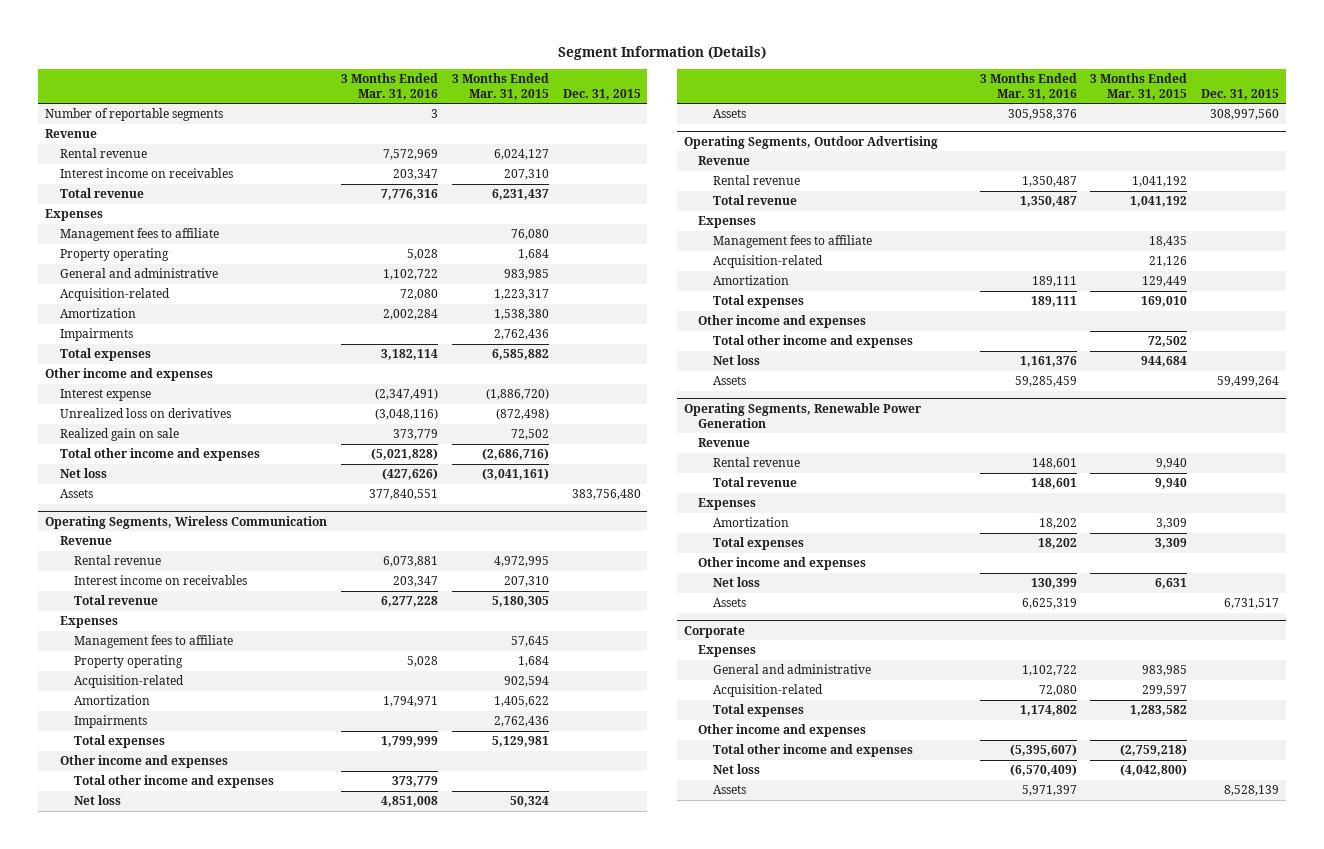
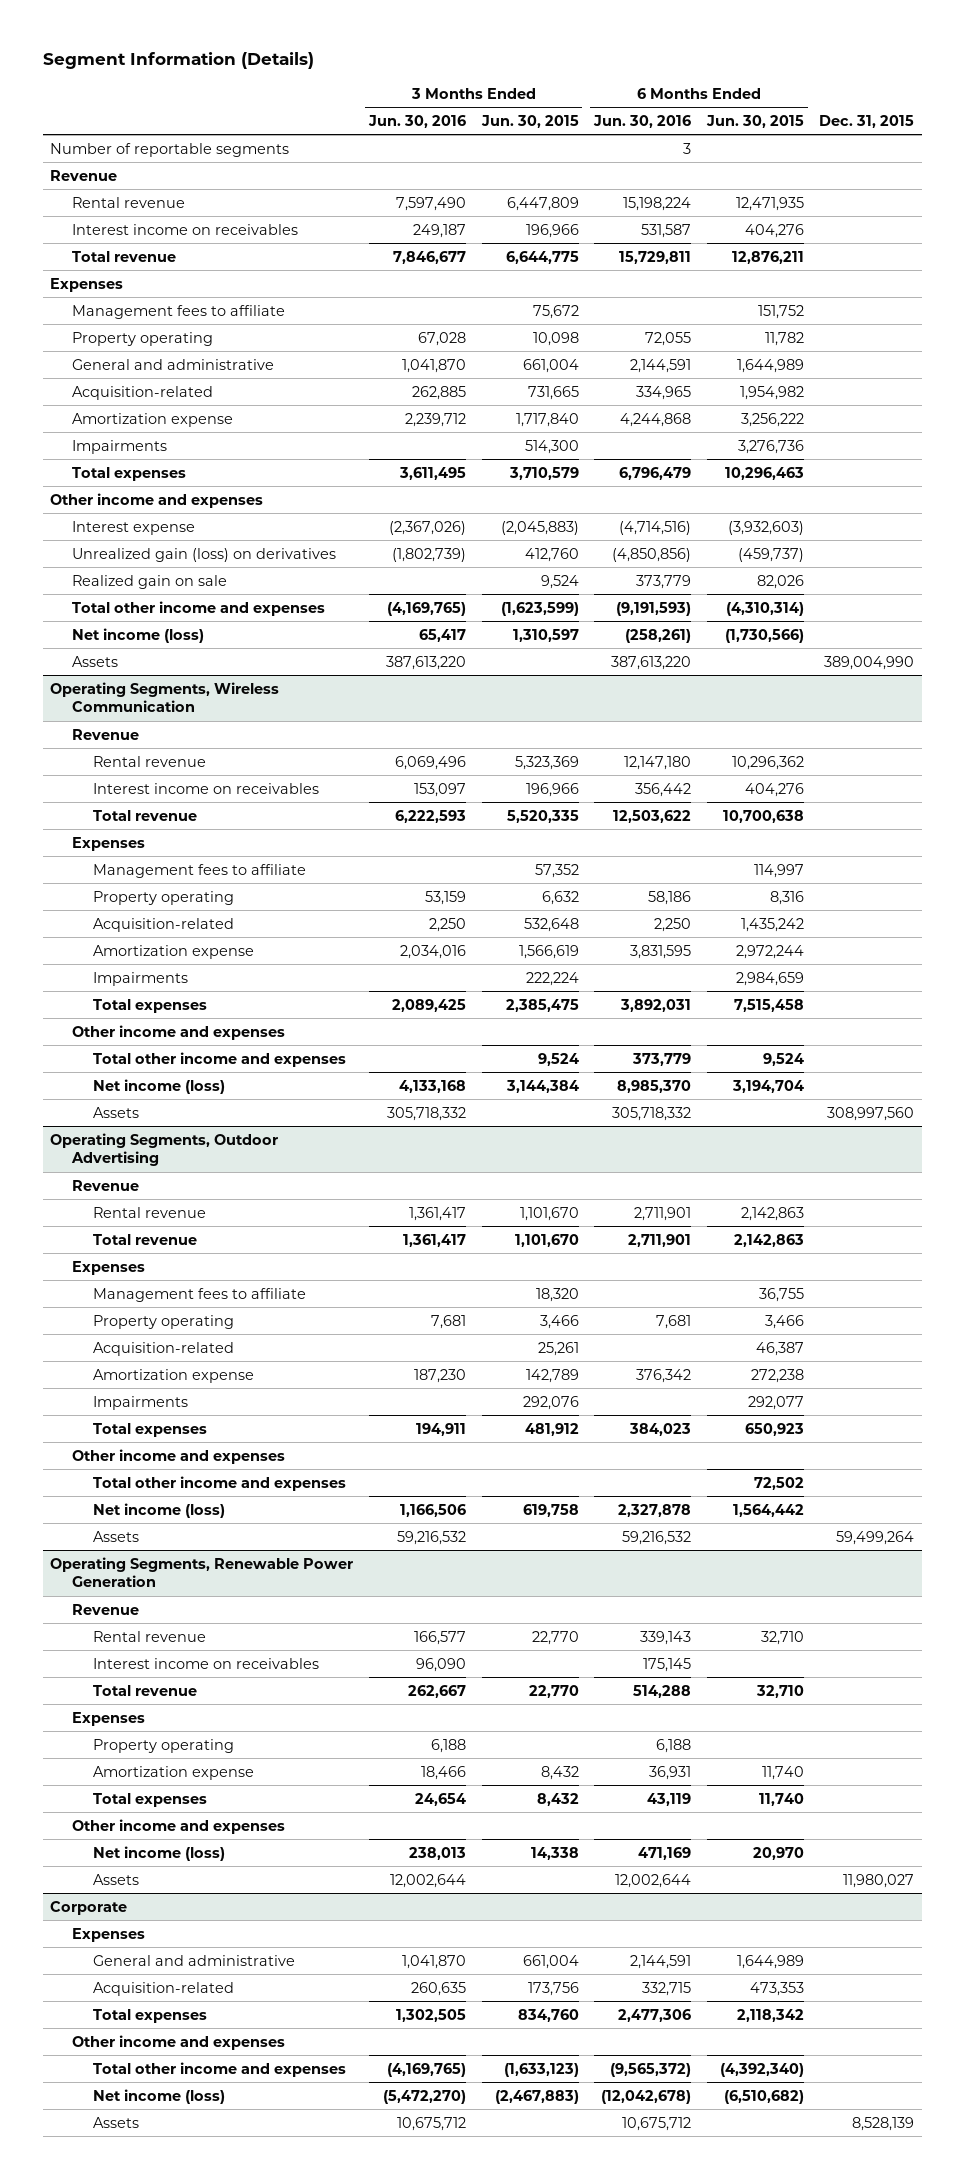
- | 3 Months Ended Mar. 31, 2016 | 3 Months Ended Mar. 31, 2015 | Dec. 31, 2015
+ | 3 Months Ended Jun. 30, 2016 | 3 Months Ended Jun. 30, 2015 | 6 Months Ended Jun. 30, 2016 | 6 Months Ended Jun. 30, 2015 | Dec. 31, 2015
- Amortization | 2,002,284 | 1,538,380 |
+ Amortization expense | 2,239,712 | 1,717,840 | 4,244,868 | 3,256,222 |
- Unrealized loss on derivatives | (3,048,116) | (872,498) |
+ Unrealized gain (loss) on derivatives | (1,802,739) | 412,760 | (4,850,856) | (459,737) |
- Net loss | (427,626) | (3,041,161) |
- Assets | 377,840,551 | | 383,756,480
+ Net income (loss) | 65,417 | 1,310,597 | (258,261) | (1,730,566) |
+ Assets | 387,613,220 | | 387,613,220 | | 389,004,990
@ Operating Segments, Wireless Communication
- Amortization | 1,794,971 | 1,405,622 |
+ Amortization expense | 2,034,016 | 1,566,619 | 3,831,595 | 2,972,244 |
- Net loss | 4,851,008 | 50,324 |
+ Net income (loss) | 4,133,168 | 3,144,384 | 8,985,370 | 3,194,704 |
@ Operating Segments, Outdoor Advertising
+ Property operating | 7,681 | 3,466 | 7,681 | 3,466 |
- Amortization | 189,111 | 129,449 |
+ Amortization expense | 187,230 | 142,789 | 376,342 | 272,238 |
+ Impairments | | 292,076 | | 292,077 |
- Net loss | 1,161,376 | 944,684 |
+ Net income (loss) | 1,166,506 | 619,758 | 2,327,878 | 1,564,442 |
@ Operating Segments, Renewable Power Generation
+ Interest income on receivables | 96,090 | | 175,145 | |
- Amortization | 18,202 | 3,309 |
+ Property operating | 6,188 | | 6,188 | |
+ Amortization expense | 18,466 | 8,432 | 36,931 | 11,740 |
- Net loss | 130,399 | 6,631 |
- Assets | 6,625,319 | | 6,731,517
+ Net income (loss) | 238,013 | 14,338 | 471,169 | 20,970 |
+ Assets | 12,002,644 | | 12,002,644 | | 11,980,027
@ Corporate
- Net loss | (6,570,409) | (4,042,800) |
+ Net income (loss) | (5,472,270) | (2,467,883) | (12,042,678) | (6,510,682) |

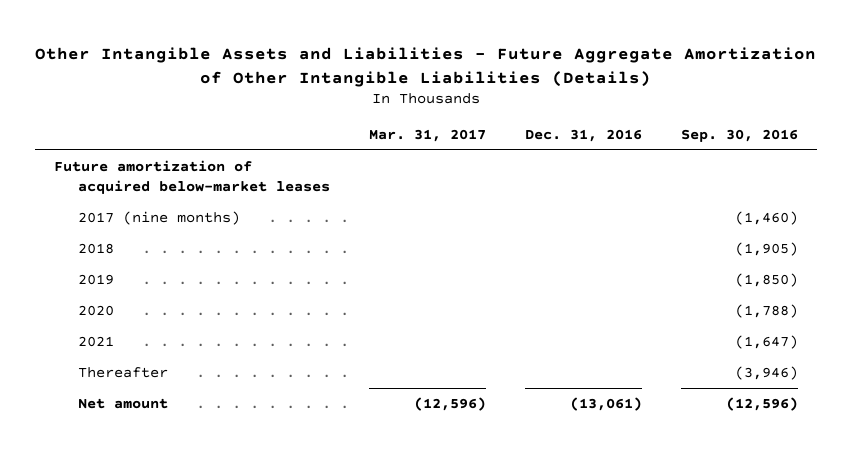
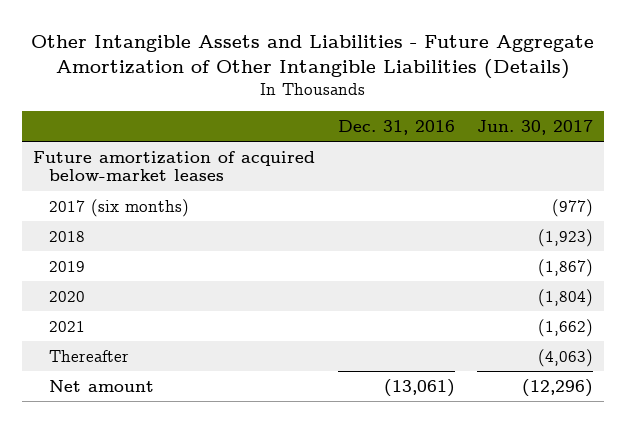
- | Mar. 31, 2017 | Dec. 31, 2016 | Sep. 30, 2016
+ | Dec. 31, 2016 | Jun. 30, 2017
- 2017 (nine months) | | | (1,460)
+ 2017 (six months) | | (977)

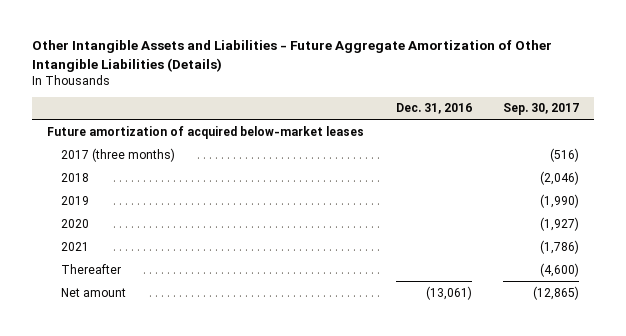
- | Dec. 31, 2016 | Jun. 30, 2017
+ | Dec. 31, 2016 | Sep. 30, 2017
- 2017 (six months) | | (977)
+ 2017 (three months) | | (516)

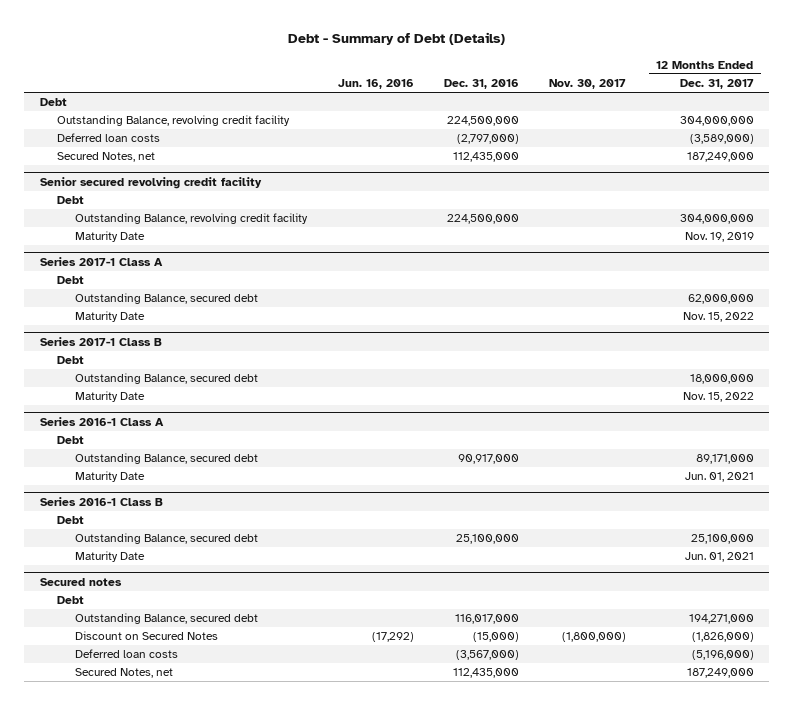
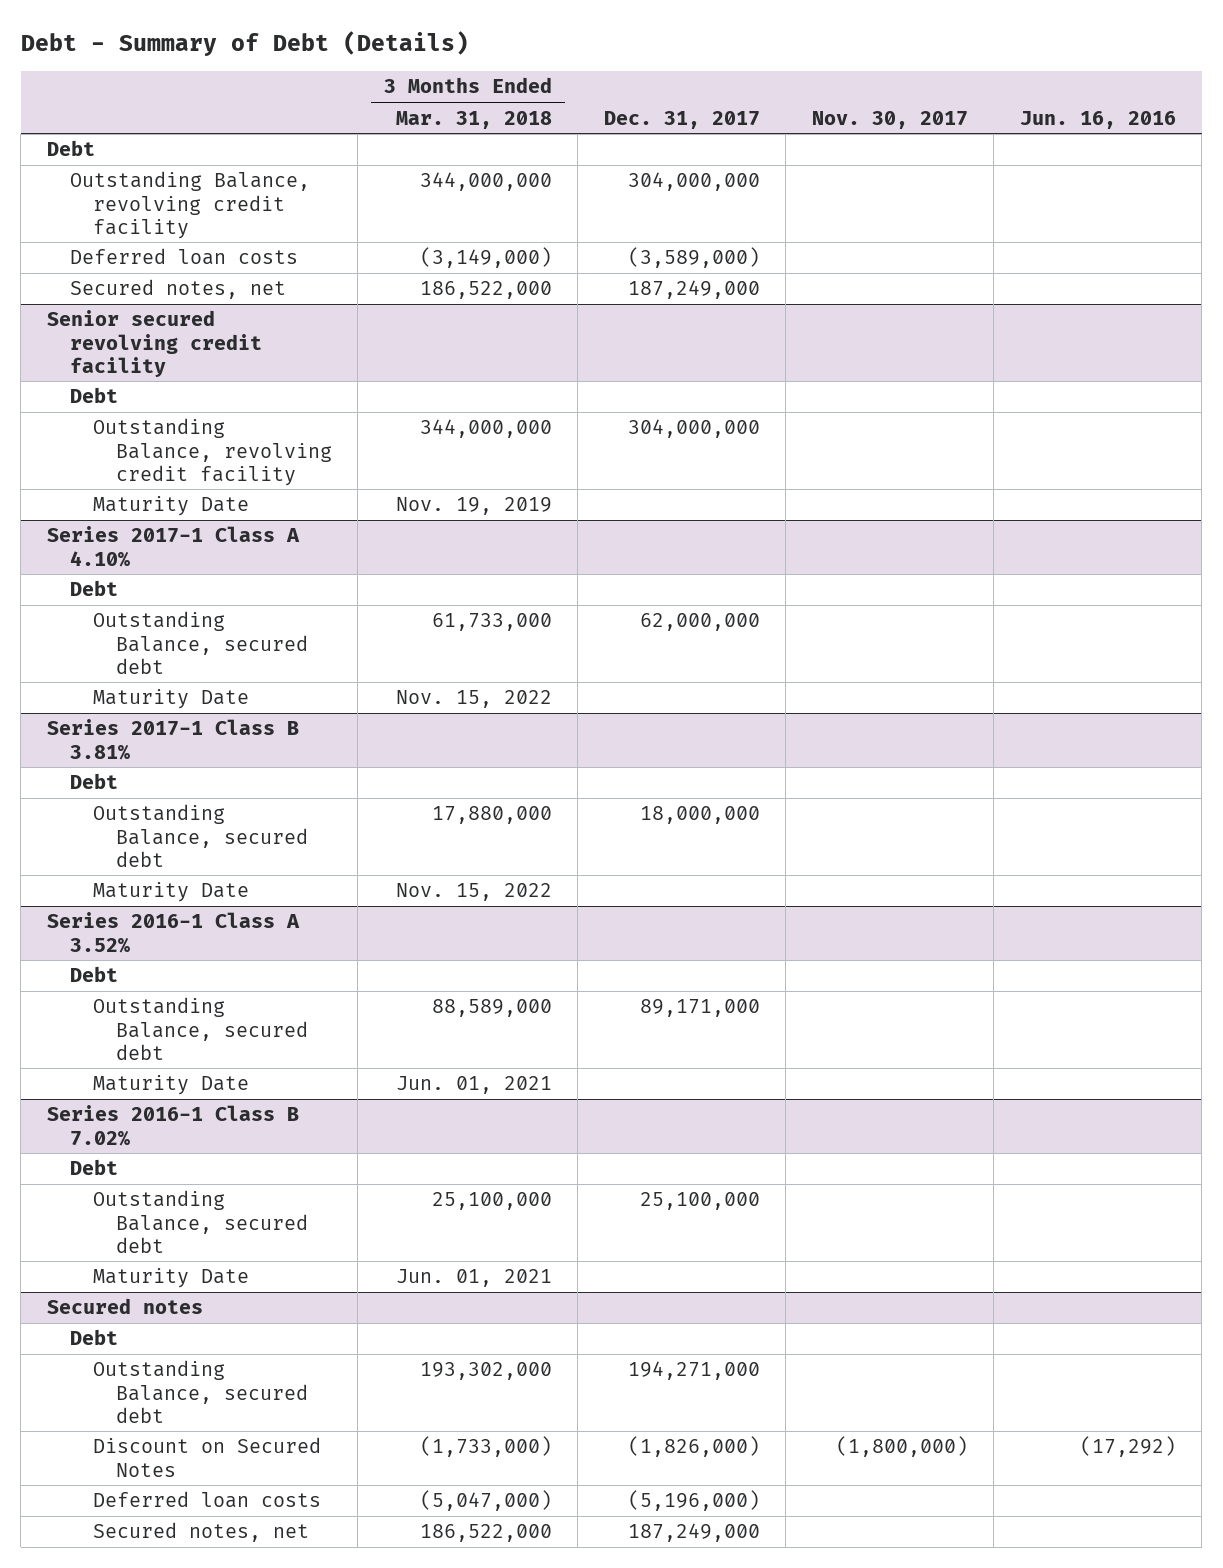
- | Jun. 16, 2016 | Dec. 31, 2016 | Nov. 30, 2017 | 12 Months Ended Dec. 31, 2017
+ | 3 Months Ended Mar. 31, 2018 | Dec. 31, 2017 | Nov. 30, 2017 | Jun. 16, 2016
- Secured Notes, net | | 112,435,000 | | 187,249,000
+ Secured notes, net | 186,522,000 | 187,249,000 | |
- Series 2017-1 Class A
- Debt
- Outstanding Balance, secured debt | | | | 62,000,000
- Maturity Date | | | | Nov. 15, 2022
- Series 2017-1 Class B
- Debt
- Outstanding Balance, secured debt | | | | 18,000,000
- Maturity Date | | | | Nov. 15, 2022
- Series 2016-1 Class A
- Debt
- Outstanding Balance, secured debt | | 90,917,000 | | 89,171,000
- Maturity Date | | | | Jun. 01, 2021
- Series 2016-1 Class B
- Debt
- Outstanding Balance, secured debt | | 25,100,000 | | 25,100,000
- Maturity Date | | | | Jun. 01, 2021
+ Series 2017-1 Class A 4.10%
+ Debt
+ Outstanding Balance, secured debt | 61,733,000 | 62,000,000 | |
+ Maturity Date | Nov. 15, 2022 | | |
+ Series 2017-1 Class B 3.81%
+ Debt
+ Outstanding Balance, secured debt | 17,880,000 | 18,000,000 | |
+ Maturity Date | Nov. 15, 2022 | | |
+ Series 2016-1 Class A 3.52%
+ Debt
+ Outstanding Balance, secured debt | 88,589,000 | 89,171,000 | |
+ Maturity Date | Jun. 01, 2021 | | |
+ Series 2016-1 Class B 7.02%
+ Debt
+ Outstanding Balance, secured debt | 25,100,000 | 25,100,000 | |
+ Maturity Date | Jun. 01, 2021 | | |
@ Secured notes
- Secured Notes, net | | 112,435,000 | | 187,249,000
+ Secured notes, net | 186,522,000 | 187,249,000 | |

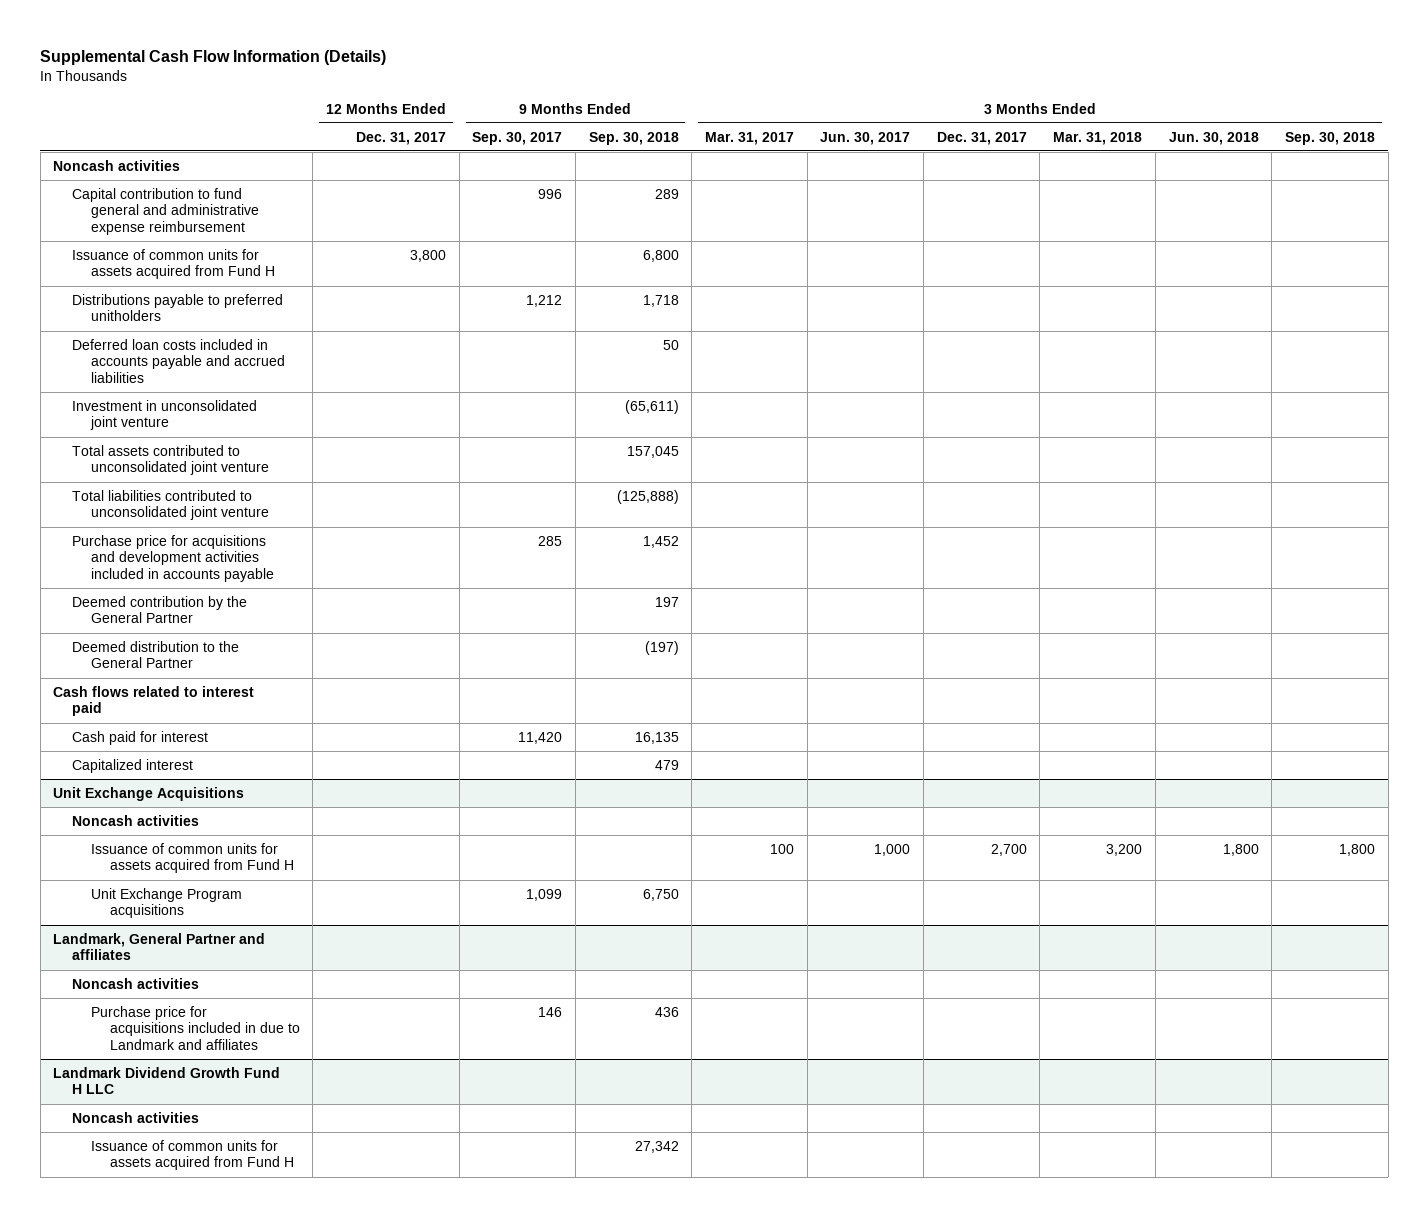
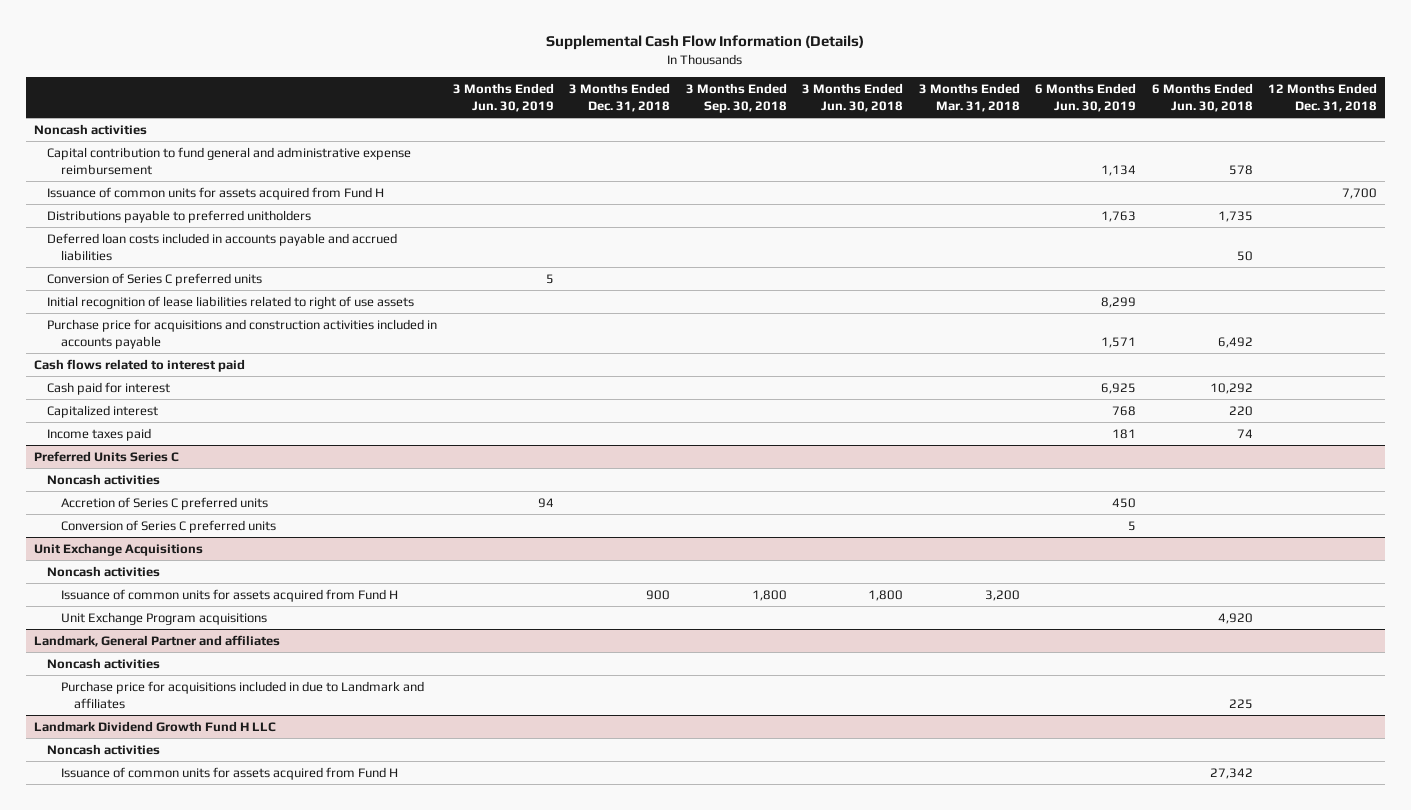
- | 12 Months Ended Dec. 31, 2017 | 9 Months Ended Sep. 30, 2017 | 9 Months Ended Sep. 30, 2018 | 3 Months Ended Mar. 31, 2017 | 3 Months Ended Jun. 30, 2017 | 3 Months Ended Dec. 31, 2017 | 3 Months Ended Mar. 31, 2018 | 3 Months Ended Jun. 30, 2018 | 3 Months Ended Sep. 30, 2018
+ | 3 Months Ended Jun. 30, 2019 | 3 Months Ended Dec. 31, 2018 | 3 Months Ended Sep. 30, 2018 | 3 Months Ended Jun. 30, 2018 | 3 Months Ended Mar. 31, 2018 | 6 Months Ended Jun. 30, 2019 | 6 Months Ended Jun. 30, 2018 | 12 Months Ended Dec. 31, 2018
- Investment in unconsolidated joint venture | | | (65,611) | | | | | |
- Total assets contributed to unconsolidated joint venture | | | 157,045 | | | | | |
- Total liabilities contributed to unconsolidated joint venture | | | (125,888) | | | | | |
- Purchase price for acquisitions and development activities included in accounts payable | | 285 | 1,452 | | | | | |
- Deemed contribution by the General Partner | | | 197 | | | | | |
- Deemed distribution to the General Partner | | | (197) | | | | | |
+ Conversion of Series C preferred units | 5 | | | | | | |
+ Initial recognition of lease liabilities related to right of use assets | | | | | | 8,299 | |
+ Purchase price for acquisitions and construction activities included in accounts payable | | | | | | 1,571 | 6,492 |
+ Income taxes paid | | | | | | 181 | 74 |
+ Preferred Units Series C
+ Noncash activities
+ Accretion of Series C preferred units | 94 | | | | | 450 | |
+ Conversion of Series C preferred units | | | | | | 5 | |

